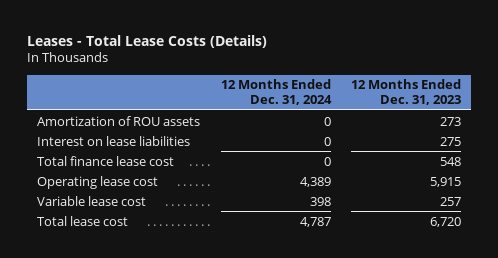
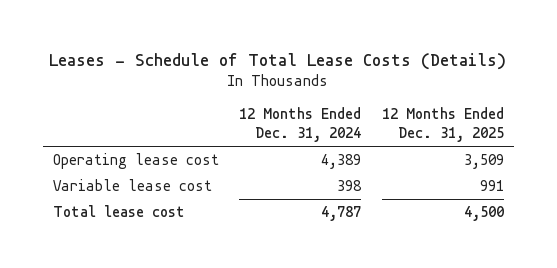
- Leases - Total Lease Costs (Details)
+ Leases - Schedule of Total Lease Costs (Details)
- | 12 Months Ended Dec. 31, 2024 | 12 Months Ended Dec. 31, 2023
+ | 12 Months Ended Dec. 31, 2024 | 12 Months Ended Dec. 31, 2025
- Amortization of ROU assets | 0 | 273
- Interest on lease liabilities | 0 | 275
- Total finance lease cost | 0 | 548

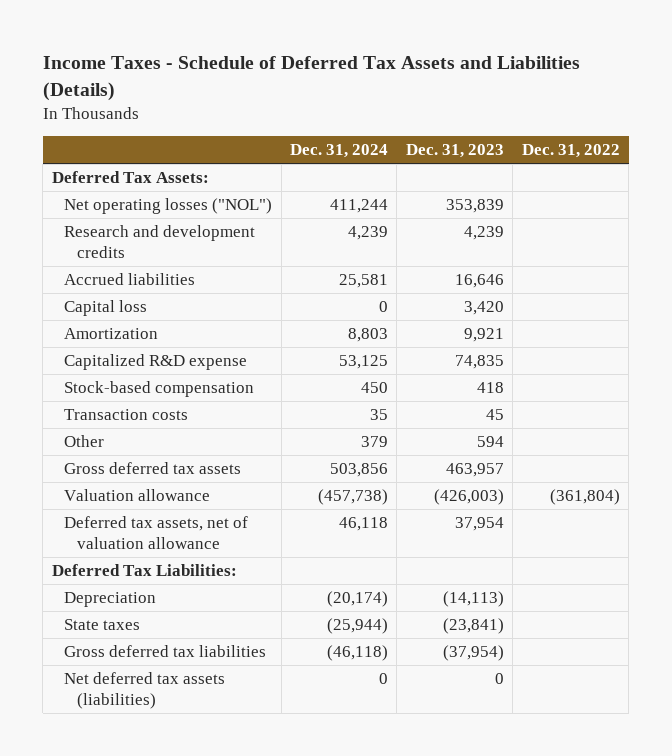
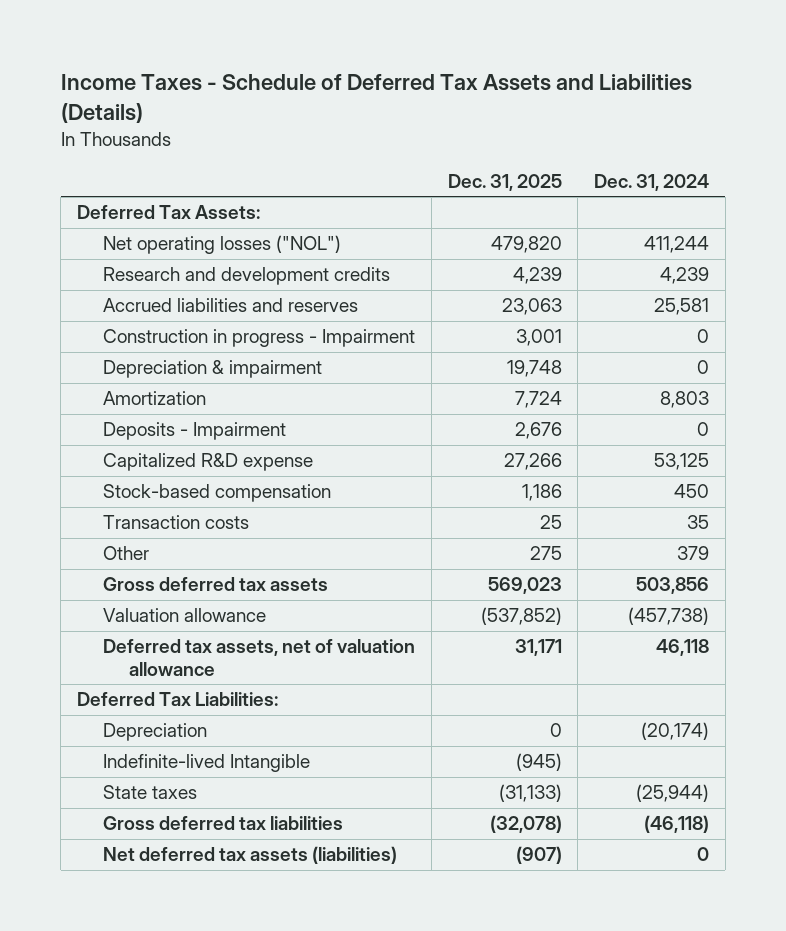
- | Dec. 31, 2024 | Dec. 31, 2023 | Dec. 31, 2022
+ | Dec. 31, 2025 | Dec. 31, 2024
- Accrued liabilities | 25,581 | 16,646 |
- Capital loss | 0 | 3,420 |
+ Accrued liabilities and reserves | 23,063 | 25,581
+ Construction in progress - Impairment | 3,001 | 0
+ Depreciation & impairment | 19,748 | 0
+ Deposits - Impairment | 2,676 | 0
+ Indefinite-lived Intangible | (945) |

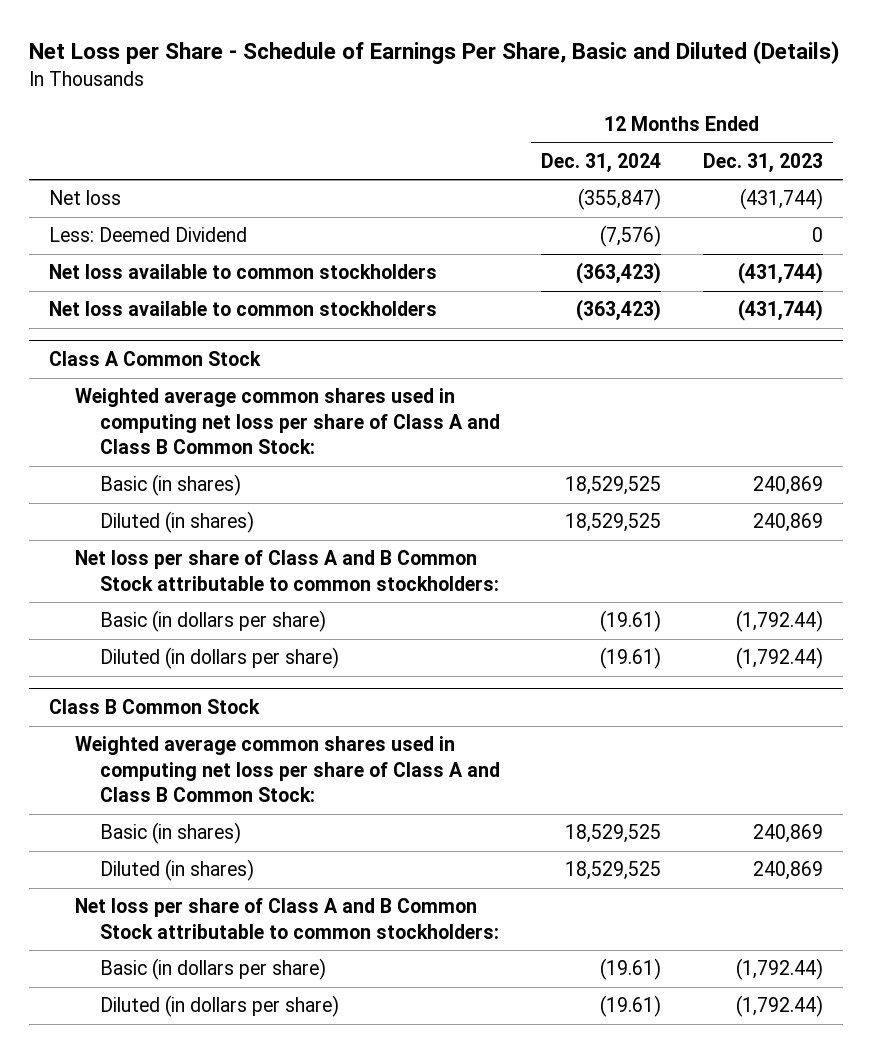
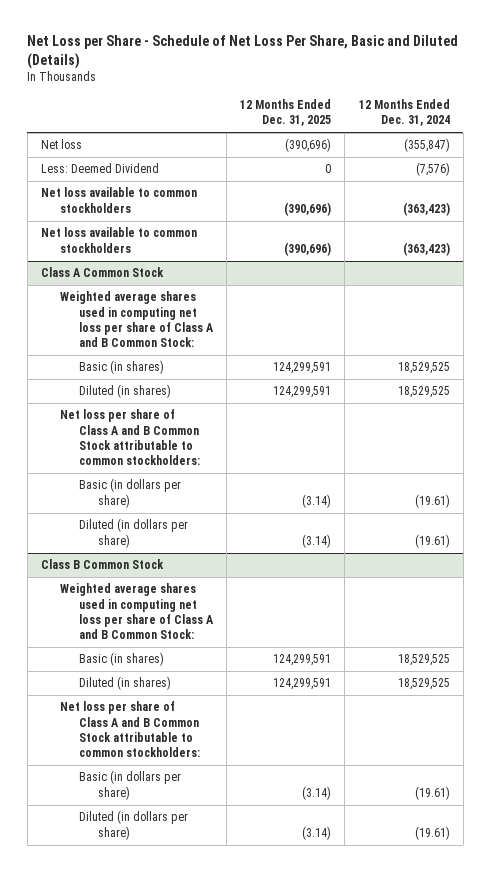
- Net Loss per Share - Schedule of Earnings Per Share, Basic and Diluted (Details)
+ Net Loss per Share - Schedule of Net Loss Per Share, Basic and Diluted (Details)
- | 12 Months Ended Dec. 31, 2024 | 12 Months Ended Dec. 31, 2023
+ | 12 Months Ended Dec. 31, 2025 | 12 Months Ended Dec. 31, 2024
@ Class A Common Stock
- Weighted average common shares used in computing net loss per share of Class A and Class B Common Stock:
+ Weighted average shares used in computing net loss per share of Class A and B Common Stock:
@ Class B Common Stock
- Weighted average common shares used in computing net loss per share of Class A and Class B Common Stock:
+ Weighted average shares used in computing net loss per share of Class A and B Common Stock:

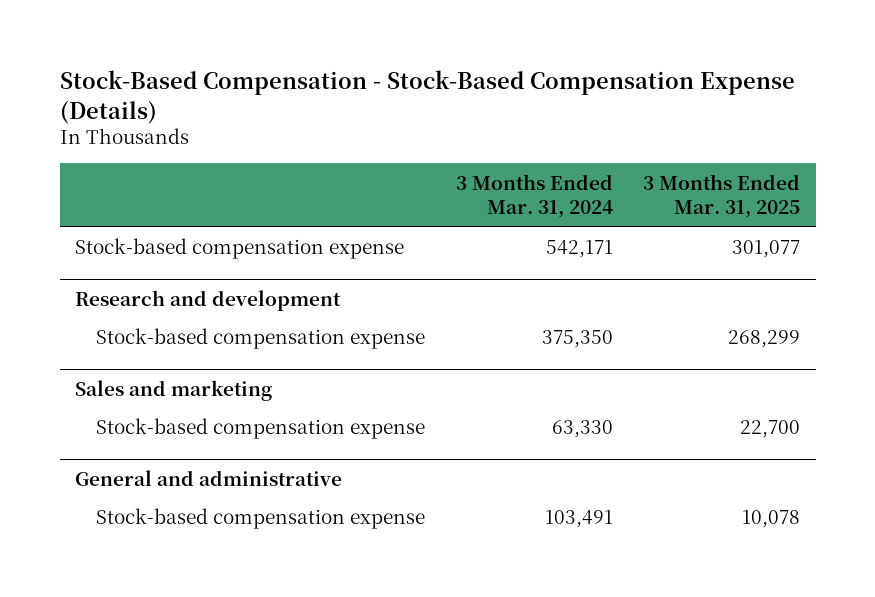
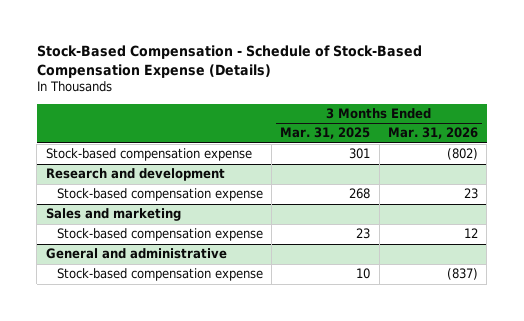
- Stock-Based Compensation - Stock-Based Compensation Expense (Details)
+ Stock-Based Compensation - Schedule of Stock-Based Compensation Expense (Details)
- | 3 Months Ended Mar. 31, 2024 | 3 Months Ended Mar. 31, 2025
+ | 3 Months Ended Mar. 31, 2025 | 3 Months Ended Mar. 31, 2026
- Stock-based compensation expense | 542,171 | 301,077
+ Stock-based compensation expense | 301 | (802)
@ Research and development
- Stock-based compensation expense | 375,350 | 268,299
+ Stock-based compensation expense | 268 | 23
@ Sales and marketing
- Stock-based compensation expense | 63,330 | 22,700
+ Stock-based compensation expense | 23 | 12
@ General and administrative
- Stock-based compensation expense | 103,491 | 10,078
+ Stock-based compensation expense | 10 | (837)

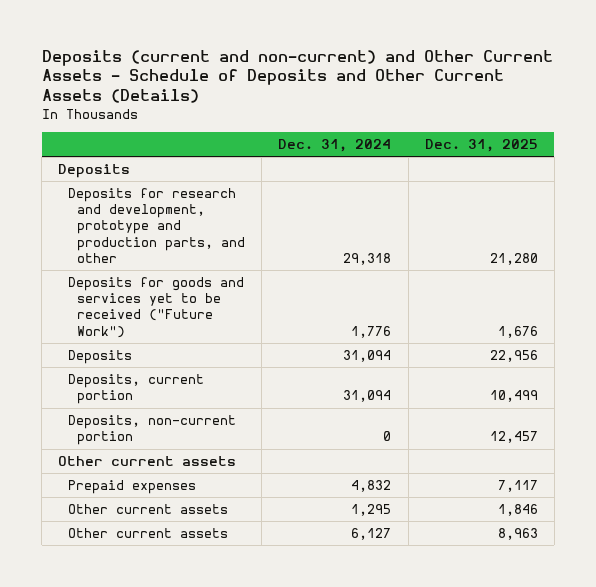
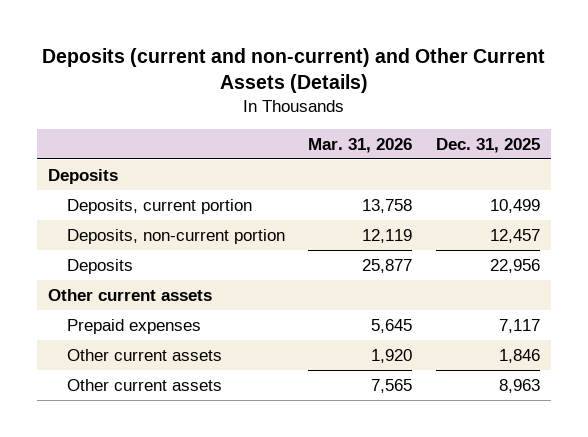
- Deposits (current and non-current) and Other Current Assets - Schedule of Deposits and Other Current Assets (Details)
+ Deposits (current and non-current) and Other Current Assets (Details)
- | Dec. 31, 2024 | Dec. 31, 2025
+ | Mar. 31, 2026 | Dec. 31, 2025
- Deposits for research and development, prototype and production parts, and other | 29,318 | 21,280
- Deposits for goods and services yet to be received ("Future Work") | 1,776 | 1,676
moved down: Deposits | 25,877 | 22,956

